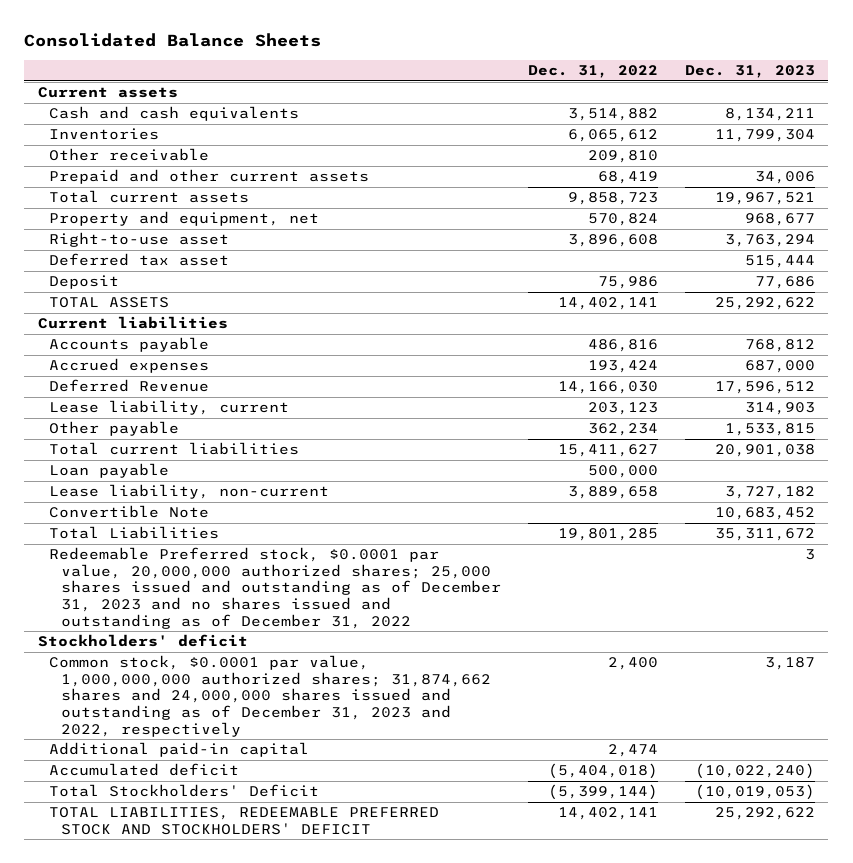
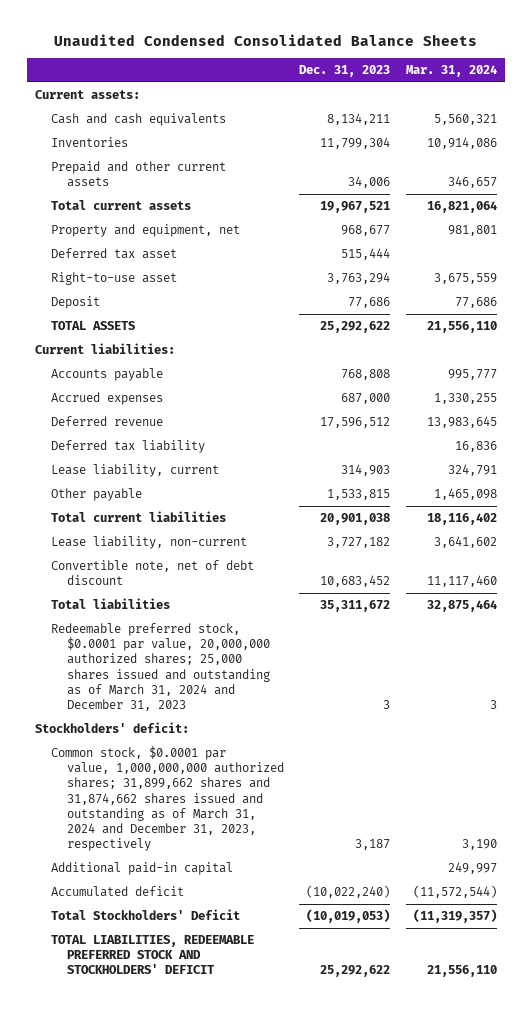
- Consolidated Balance Sheets
+ Unaudited Condensed Consolidated Balance Sheets
- | Dec. 31, 2022 | Dec. 31, 2023
+ | Dec. 31, 2023 | Mar. 31, 2024
- Current assets
+ Current assets:
- Other receivable | 209,810 |
moved down: Right-to-use asset | 3,763,294 | 3,675,559
- Current liabilities
- Accounts payable | 486,816 | 768,812
+ Current liabilities:
+ Accounts payable | 768,808 | 995,777
- Deferred Revenue | 14,166,030 | 17,596,512
+ Deferred revenue | 17,596,512 | 13,983,645
+ Deferred tax liability | | 16,836
- Loan payable | 500,000 |
- Convertible Note | | 10,683,452
- Total Liabilities | 19,801,285 | 35,311,672
- Redeemable Preferred stock, $0.0001 par value, 20,000,000 authorized shares; 25,000 shares issued and outstanding as of December 31, 2023 and no shares issued and outstanding as of December 31, 2022 | | 3
- Stockholders' deficit
- Common stock, $0.0001 par value, 1,000,000,000 authorized shares; 31,874,662 shares and 24,000,000 shares issued and outstanding as of December 31, 2023 and 2022, respectively | 2,400 | 3,187
+ Convertible note, net of debt discount | 10,683,452 | 11,117,460
+ Total liabilities | 35,311,672 | 32,875,464
+ Redeemable preferred stock, $0.0001 par value, 20,000,000 authorized shares; 25,000 shares issued and outstanding as of March 31, 2024 and December 31, 2023 | 3 | 3
+ Stockholders' deficit:
+ Common stock, $0.0001 par value, 1,000,000,000 authorized shares; 31,899,662 shares and 31,874,662 shares issued and outstanding as of March 31, 2024 and December 31, 2023, respectively | 3,187 | 3,190

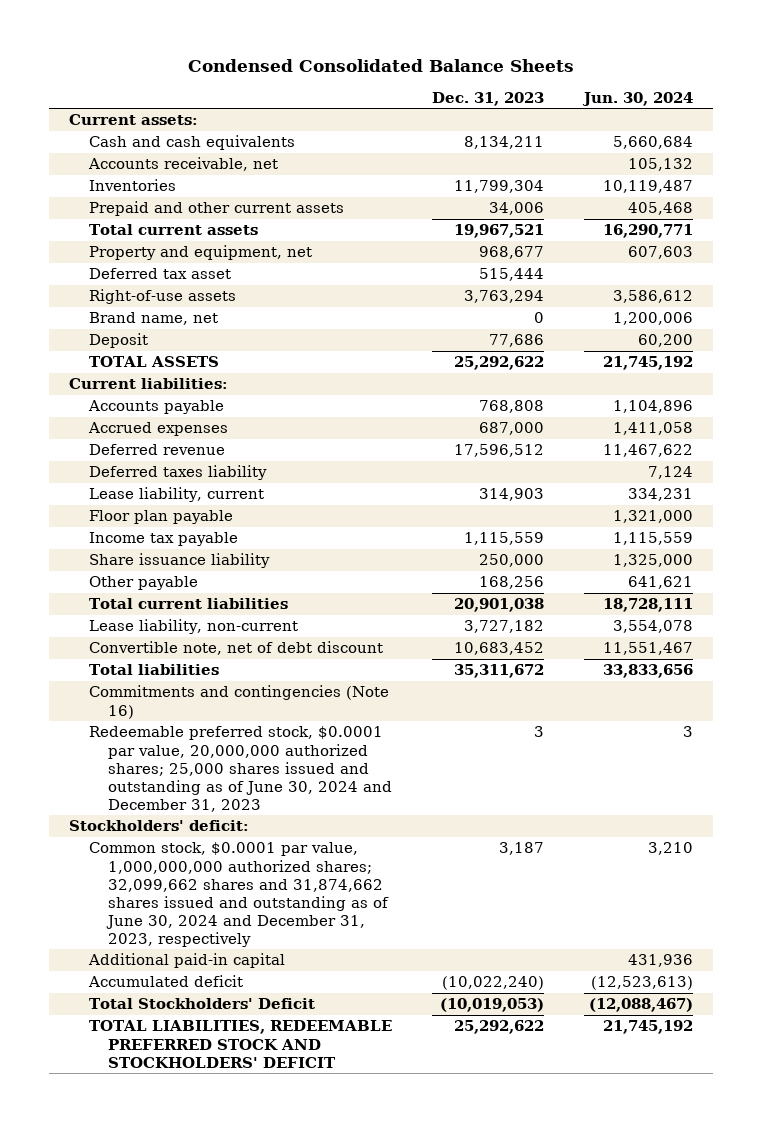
- Unaudited Condensed Consolidated Balance Sheets
+ Condensed Consolidated Balance Sheets
- | Dec. 31, 2023 | Mar. 31, 2024
+ | Dec. 31, 2023 | Jun. 30, 2024
+ Accounts receivable, net | | 105,132
- Right-to-use asset | 3,763,294 | 3,675,559
+ Right-of-use assets | 3,763,294 | 3,586,612
+ Brand name, net | 0 | 1,200,006
- Deferred tax liability | | 16,836
+ Deferred taxes liability | | 7,124
- Other payable | 1,533,815 | 1,465,098
+ Floor plan payable | | 1,321,000
+ Income tax payable | 1,115,559 | 1,115,559
+ Share issuance liability | 250,000 | 1,325,000
+ Other payable | 168,256 | 641,621
- Redeemable preferred stock, $0.0001 par value, 20,000,000 authorized shares; 25,000 shares issued and outstanding as of March 31, 2024 and December 31, 2023 | 3 | 3
+ Commitments and contingencies (Note 16)
+ Redeemable preferred stock, $0.0001 par value, 20,000,000 authorized shares; 25,000 shares issued and outstanding as of June 30, 2024 and December 31, 2023 | 3 | 3
- Common stock, $0.0001 par value, 1,000,000,000 authorized shares; 31,899,662 shares and 31,874,662 shares issued and outstanding as of March 31, 2024 and December 31, 2023, respectively | 3,187 | 3,190
+ Common stock, $0.0001 par value, 1,000,000,000 authorized shares; 32,099,662 shares and 31,874,662 shares issued and outstanding as of June 30, 2024 and December 31, 2023, respectively | 3,187 | 3,210

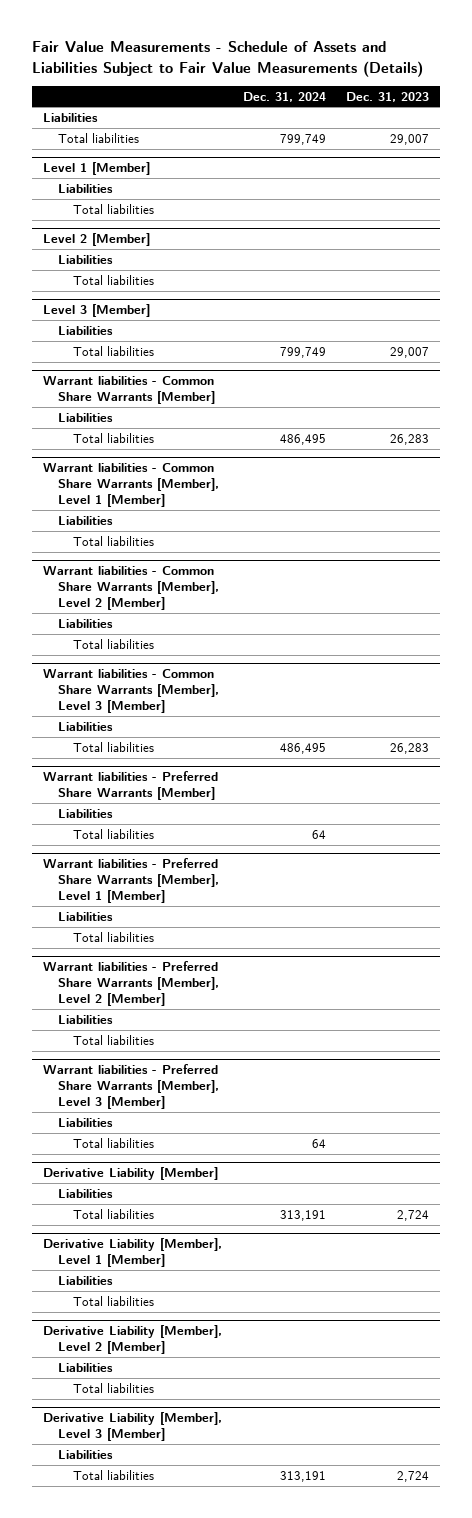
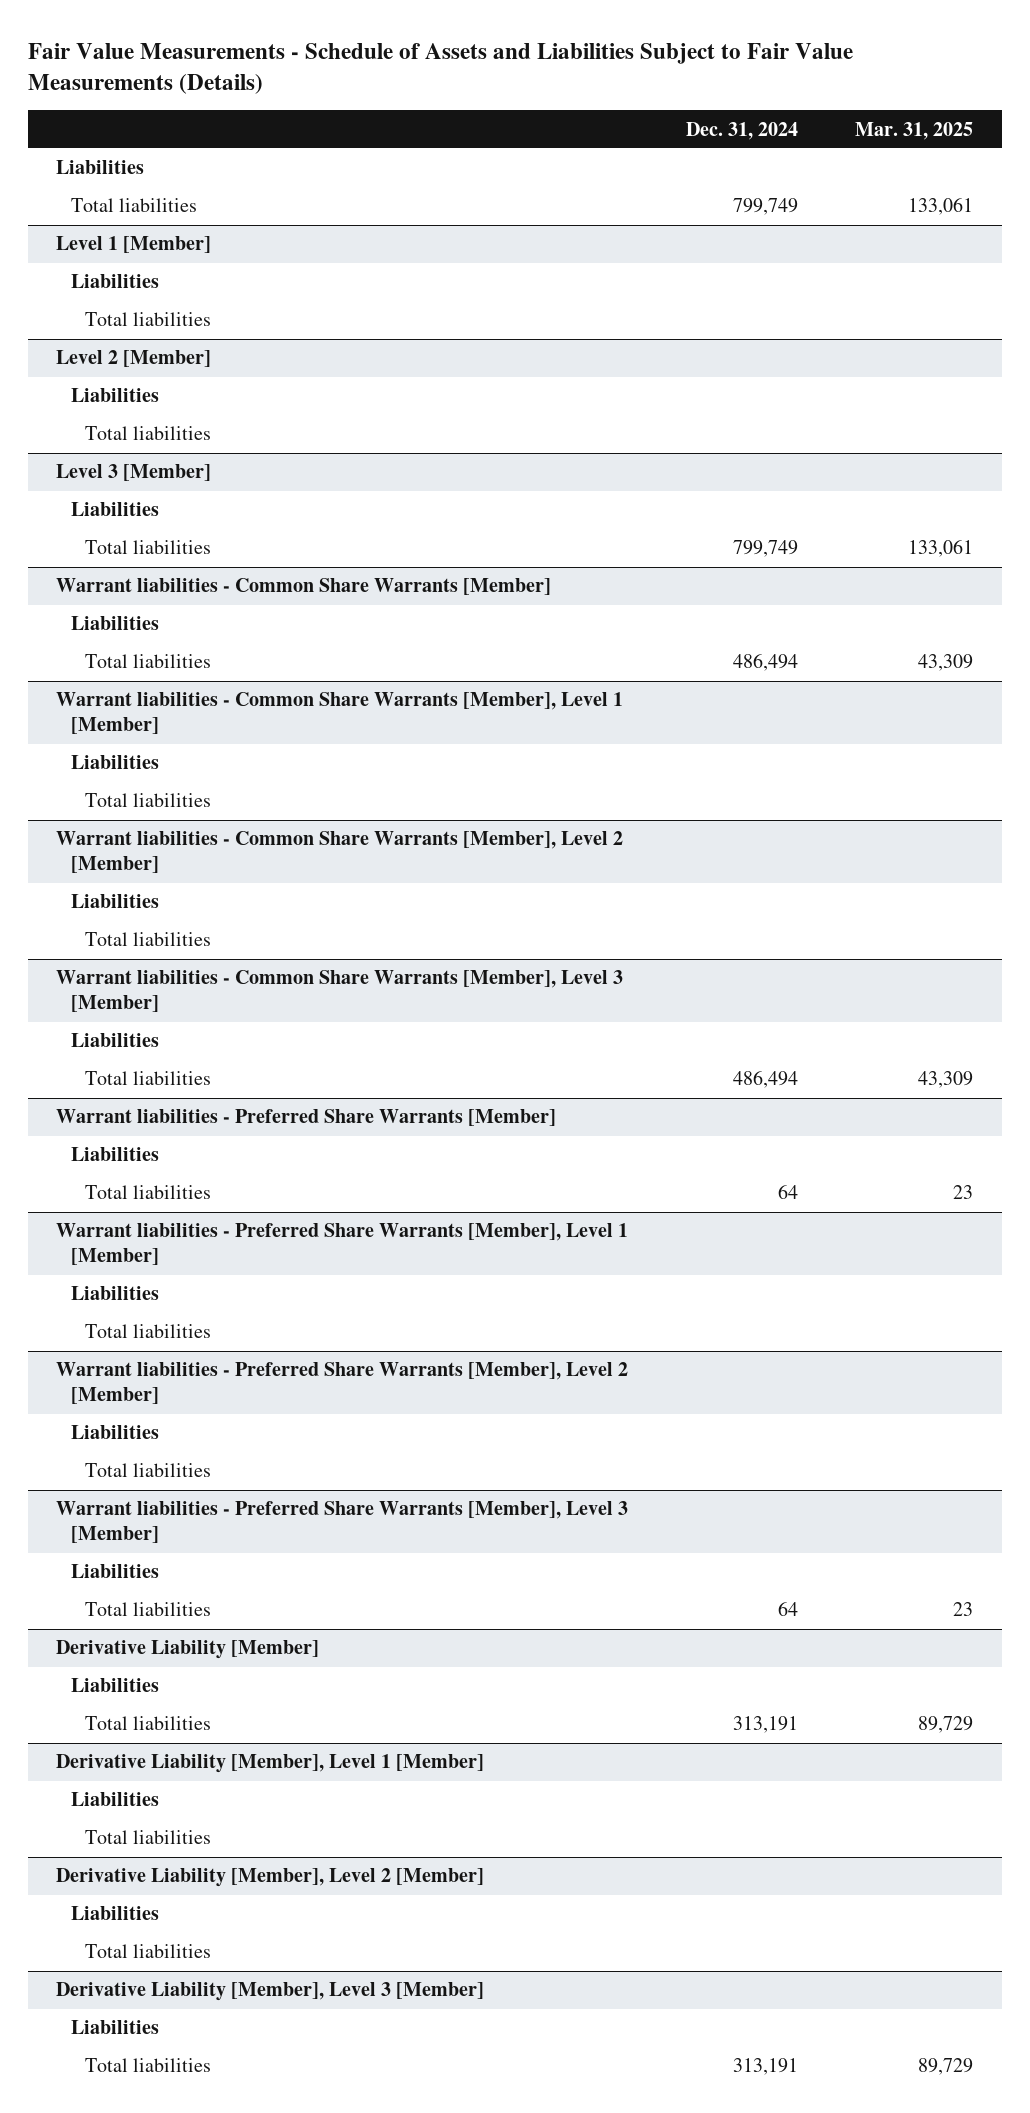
- | Dec. 31, 2024 | Dec. 31, 2023
+ | Dec. 31, 2024 | Mar. 31, 2025
@ Warrant liabilities - Common Share Warrants [Member]
- Total liabilities | 486,495 | 26,283
+ Total liabilities | 486,494 | 43,309
@ Warrant liabilities - Common Share Warrants [Member], Level 3 [Member]
- Total liabilities | 486,495 | 26,283
+ Total liabilities | 486,494 | 43,309

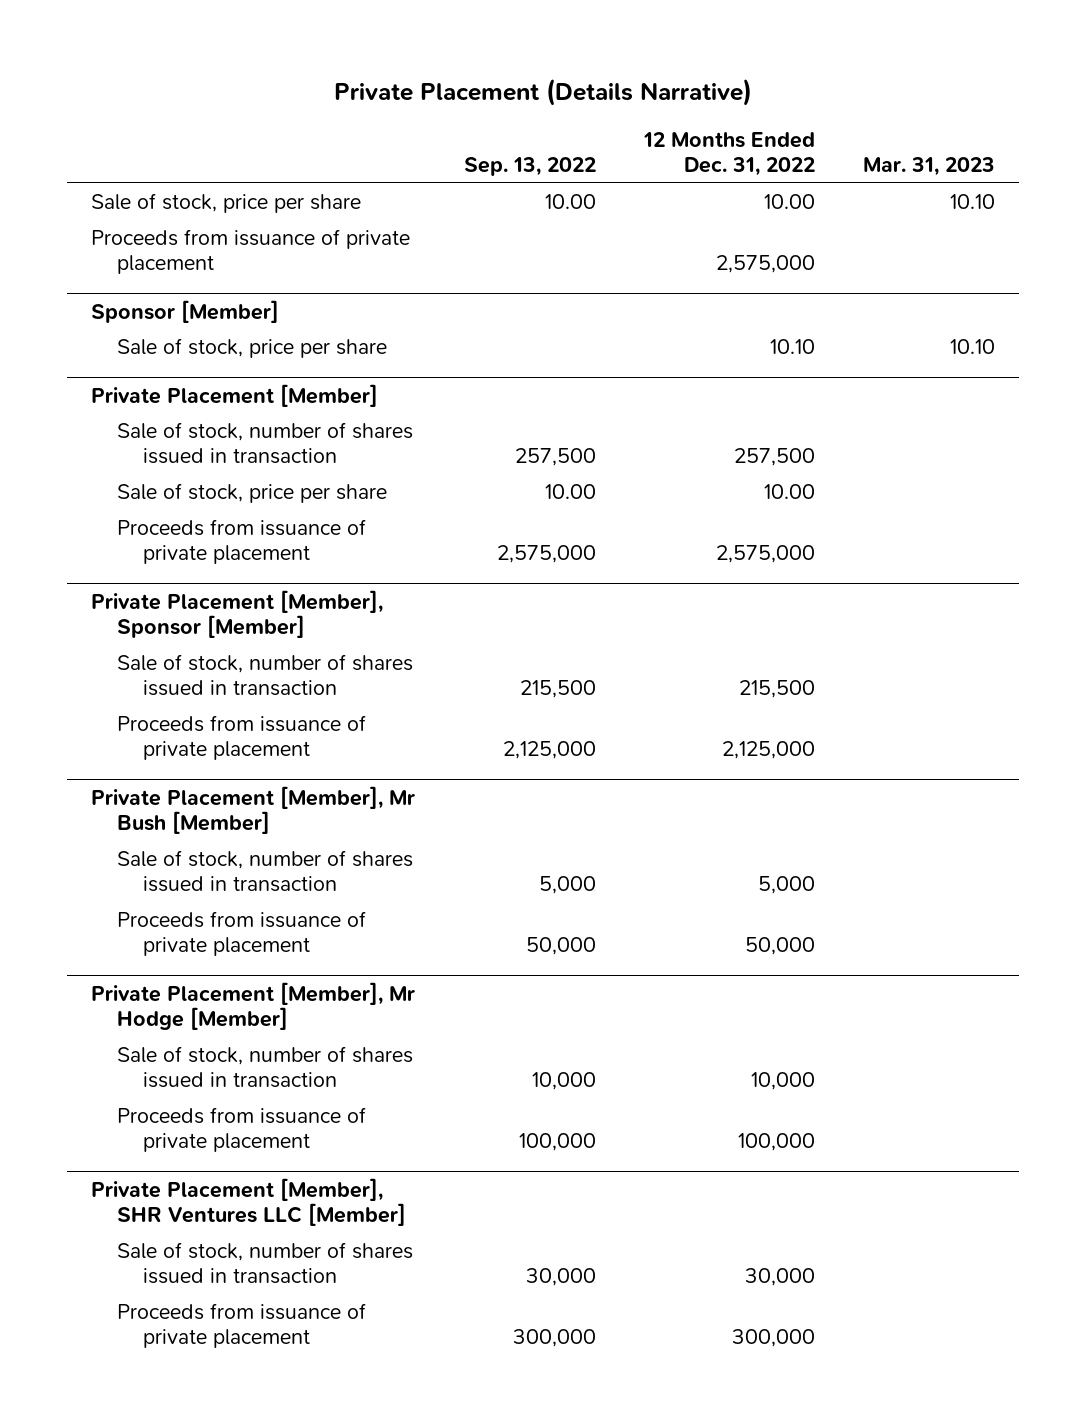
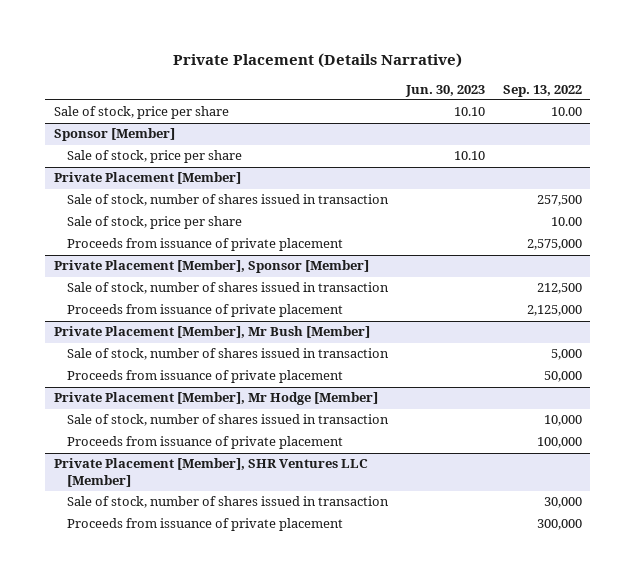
- | Sep. 13, 2022 | 12 Months Ended Dec. 31, 2022 | Mar. 31, 2023
+ | Jun. 30, 2023 | Sep. 13, 2022
- Proceeds from issuance of private placement | | 2,575,000 |
@ Private Placement [Member], Sponsor [Member]
- Sale of stock, number of shares issued in transaction | 215,500 | 215,500 |
+ Sale of stock, number of shares issued in transaction | | 212,500

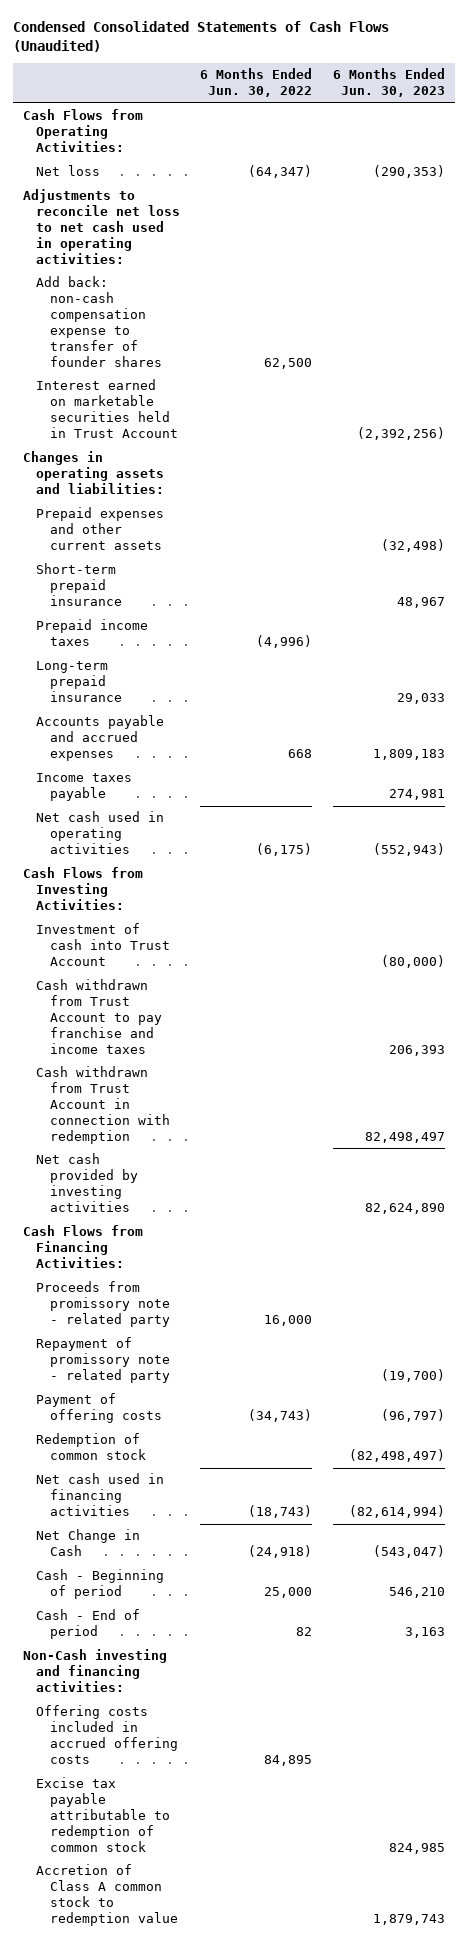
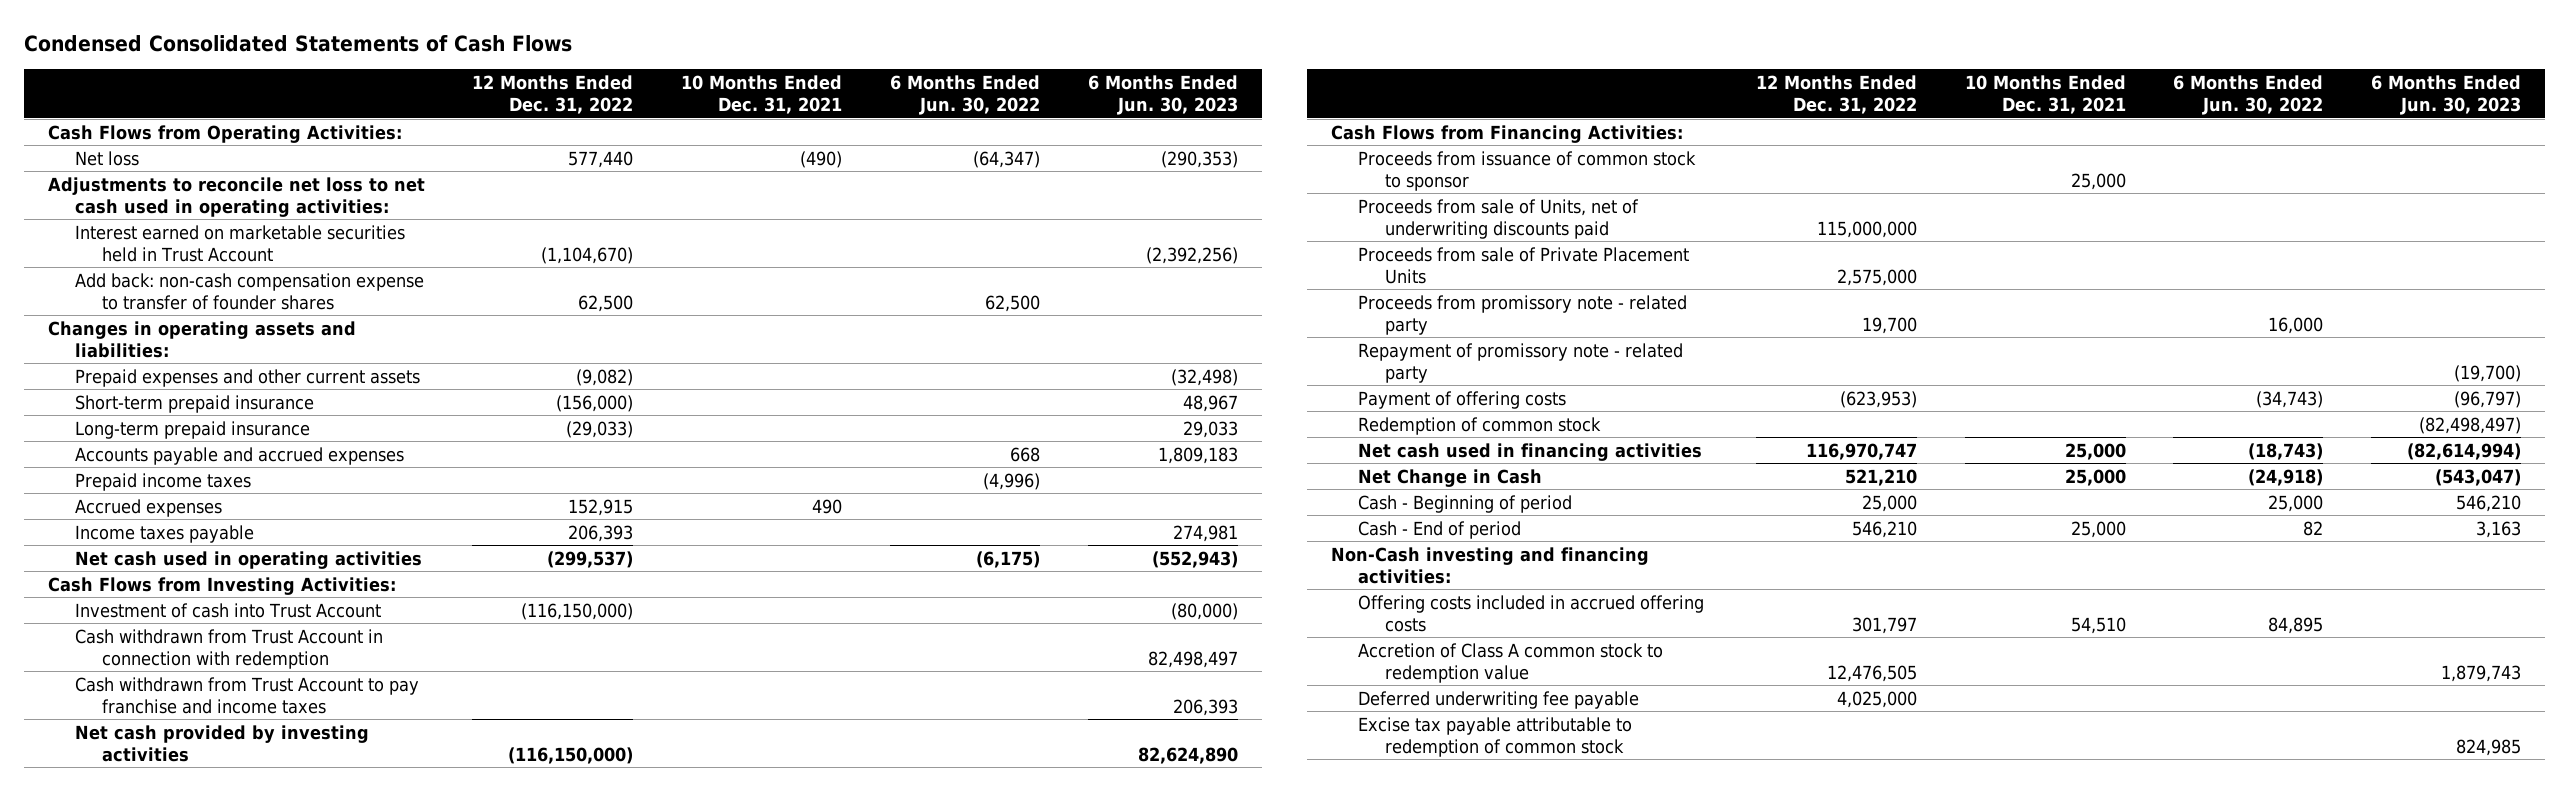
- Condensed Consolidated Statements of Cash Flows (Unaudited)
+ Condensed Consolidated Statements of Cash Flows
- | 6 Months Ended Jun. 30, 2022 | 6 Months Ended Jun. 30, 2023
+ | 12 Months Ended Dec. 31, 2022 | 10 Months Ended Dec. 31, 2021 | 6 Months Ended Jun. 30, 2022 | 6 Months Ended Jun. 30, 2023
moved down: Add back: non-cash compensation expense to transfer of founder shares | 62,500 | | 62,500 |
moved down: Prepaid income taxes | | | (4,996) |
+ Accrued expenses | 152,915 | 490 | |
moved down: Cash withdrawn from Trust Account to pay franchise and income taxes | | | | 206,393
+ Proceeds from issuance of common stock to sponsor | | 25,000 | |
+ Proceeds from sale of Units, net of underwriting discounts paid | 115,000,000 | | |
+ Proceeds from sale of Private Placement Units | 2,575,000 | | |
+ Deferred underwriting fee payable | 4,025,000 | | |
moved down: Excise tax payable attributable to redemption of common stock | | | | 824,985

